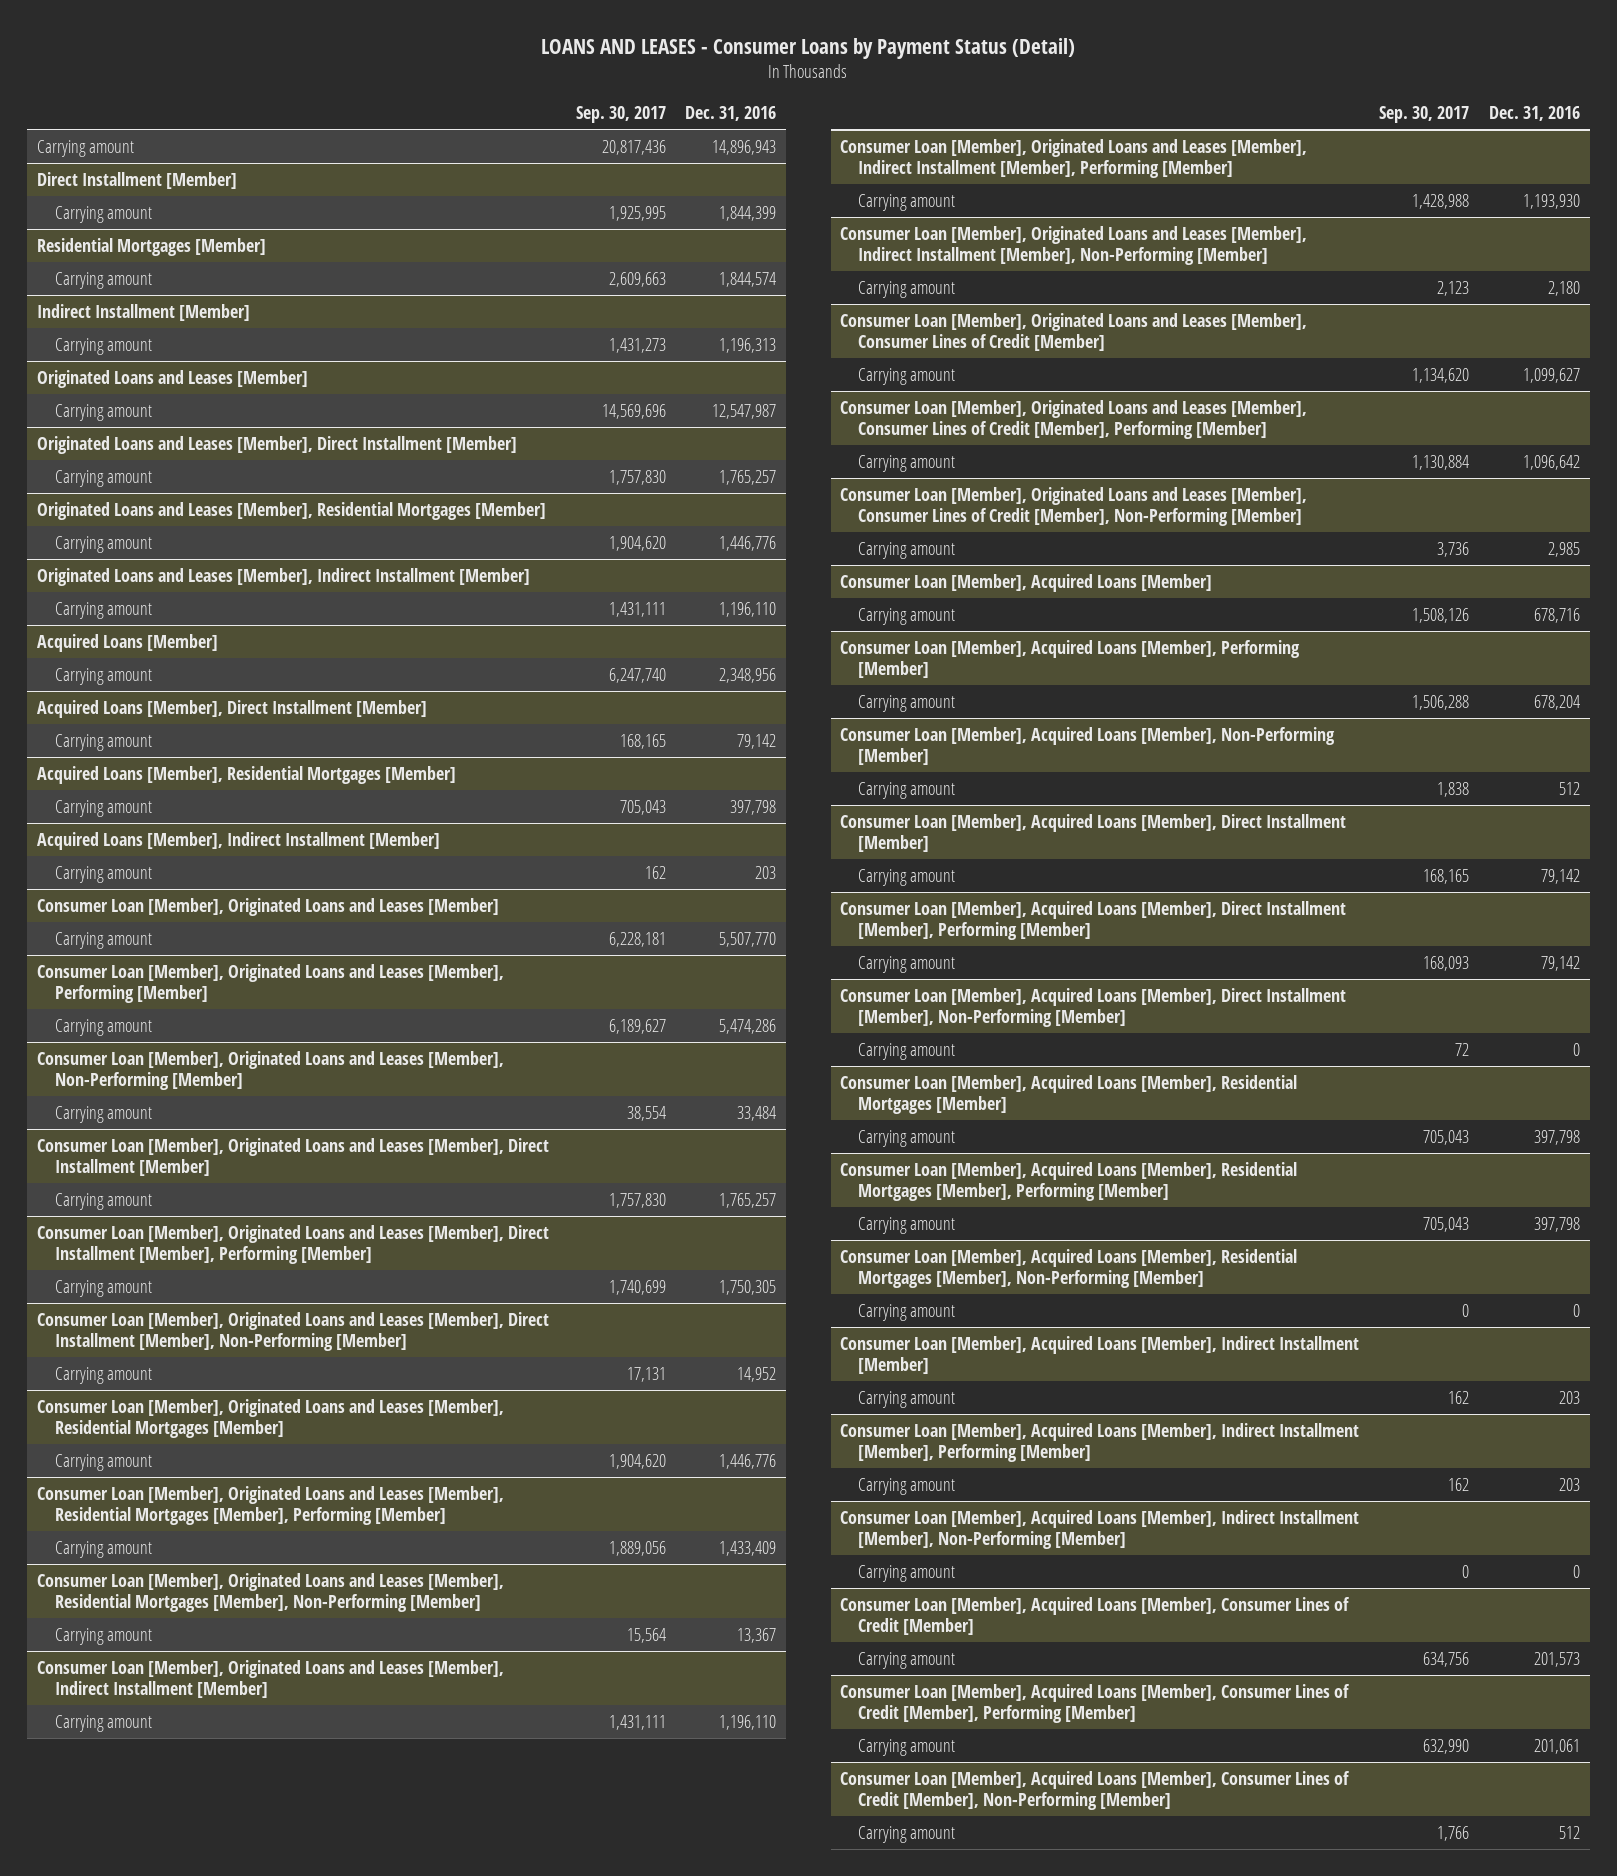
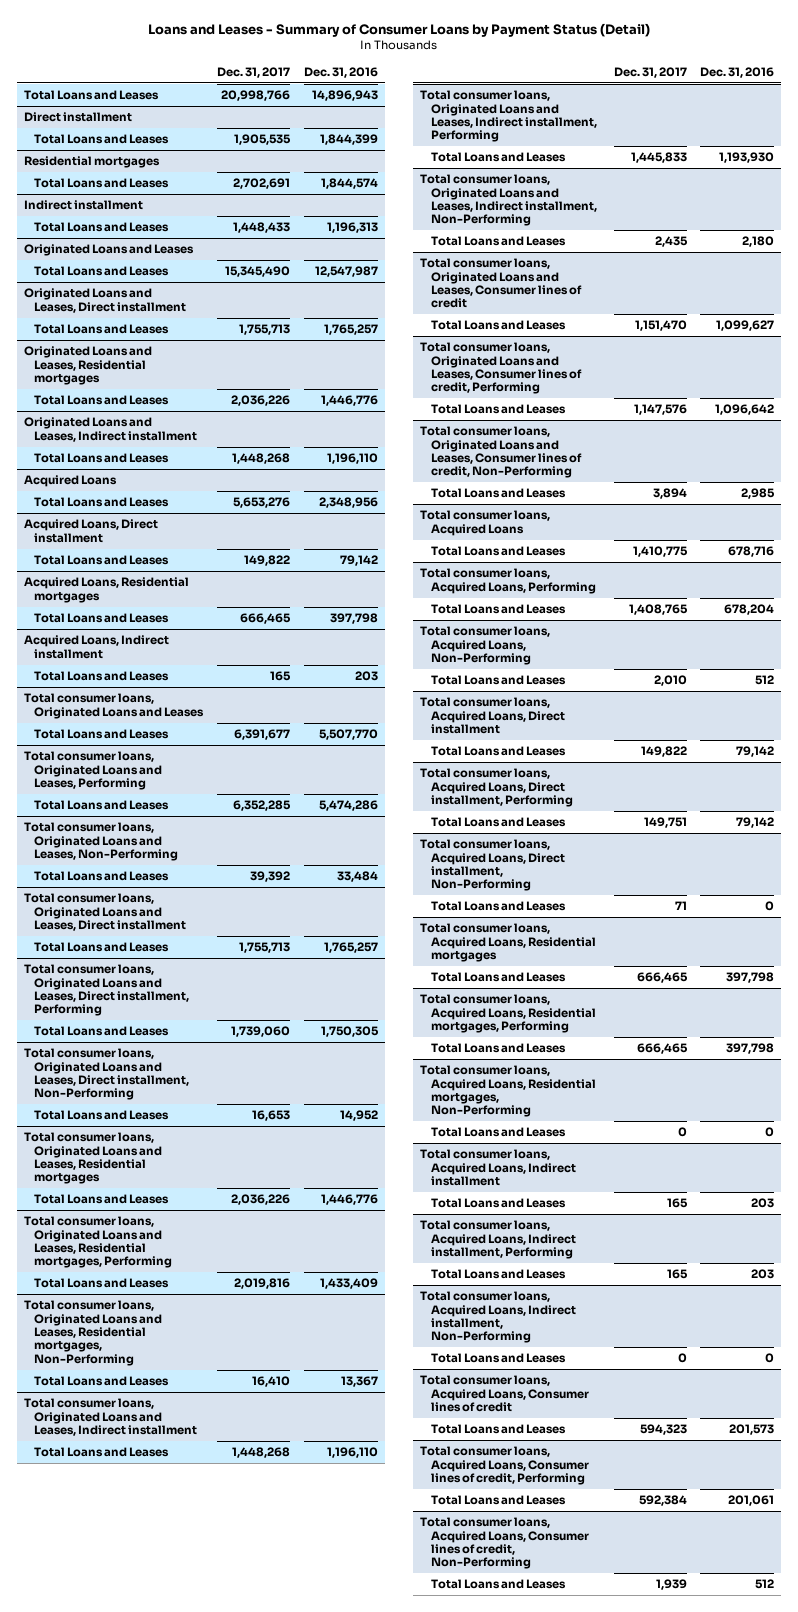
- LOANS AND LEASES - Consumer Loans by Payment Status (Detail)
+ Loans and Leases - Summary of Consumer Loans by Payment Status (Detail)
- | Sep. 30, 2017 | Dec. 31, 2016
+ | Dec. 31, 2017 | Dec. 31, 2016
- Carrying amount | 20,817,436 | 14,896,943
- Direct Installment [Member]
- Carrying amount | 1,925,995 | 1,844,399
- Residential Mortgages [Member]
- Carrying amount | 2,609,663 | 1,844,574
- Indirect Installment [Member]
- Carrying amount | 1,431,273 | 1,196,313
- Originated Loans and Leases [Member]
- Carrying amount | 14,569,696 | 12,547,987
- Originated Loans and Leases [Member], Direct Installment [Member]
- Carrying amount | 1,757,830 | 1,765,257
- Originated Loans and Leases [Member], Residential Mortgages [Member]
- Carrying amount | 1,904,620 | 1,446,776
- Originated Loans and Leases [Member], Indirect Installment [Member]
- Carrying amount | 1,431,111 | 1,196,110
- Acquired Loans [Member]
- Carrying amount | 6,247,740 | 2,348,956
- Acquired Loans [Member], Direct Installment [Member]
- Carrying amount | 168,165 | 79,142
- Acquired Loans [Member], Residential Mortgages [Member]
- Carrying amount | 705,043 | 397,798
- Acquired Loans [Member], Indirect Installment [Member]
- Carrying amount | 162 | 203
- Consumer Loan [Member], Originated Loans and Leases [Member]
- Carrying amount | 6,228,181 | 5,507,770
- Consumer Loan [Member], Originated Loans and Leases [Member], Performing [Member]
- Carrying amount | 6,189,627 | 5,474,286
- Consumer Loan [Member], Originated Loans and Leases [Member], Non-Performing [Member]
- Carrying amount | 38,554 | 33,484
- Consumer Loan [Member], Originated Loans and Leases [Member], Direct Installment [Member]
- Carrying amount | 1,757,830 | 1,765,257
- Consumer Loan [Member], Originated Loans and Leases [Member], Direct Installment [Member], Performing [Member]
- Carrying amount | 1,740,699 | 1,750,305
- Consumer Loan [Member], Originated Loans and Leases [Member], Direct Installment [Member], Non-Performing [Member]
- Carrying amount | 17,131 | 14,952
- Consumer Loan [Member], Originated Loans and Leases [Member], Residential Mortgages [Member]
- Carrying amount | 1,904,620 | 1,446,776
- Consumer Loan [Member], Originated Loans and Leases [Member], Residential Mortgages [Member], Performing [Member]
- Carrying amount | 1,889,056 | 1,433,409
- Consumer Loan [Member], Originated Loans and Leases [Member], Residential Mortgages [Member], Non-Performing [Member]
- Carrying amount | 15,564 | 13,367
- Consumer Loan [Member], Originated Loans and Leases [Member], Indirect Installment [Member]
- Carrying amount | 1,431,111 | 1,196,110
- Consumer Loan [Member], Originated Loans and Leases [Member], Indirect Installment [Member], Performing [Member]
- Carrying amount | 1,428,988 | 1,193,930
- Consumer Loan [Member], Originated Loans and Leases [Member], Indirect Installment [Member], Non-Performing [Member]
- Carrying amount | 2,123 | 2,180
- Consumer Loan [Member], Originated Loans and Leases [Member], Consumer Lines of Credit [Member]
- Carrying amount | 1,134,620 | 1,099,627
- Consumer Loan [Member], Originated Loans and Leases [Member], Consumer Lines of Credit [Member], Performing [Member]
- Carrying amount | 1,130,884 | 1,096,642
- Consumer Loan [Member], Originated Loans and Leases [Member], Consumer Lines of Credit [Member], Non-Performing [Member]
- Carrying amount | 3,736 | 2,985
- Consumer Loan [Member], Acquired Loans [Member]
- Carrying amount | 1,508,126 | 678,716
- Consumer Loan [Member], Acquired Loans [Member], Performing [Member]
- Carrying amount | 1,506,288 | 678,204
- Consumer Loan [Member], Acquired Loans [Member], Non-Performing [Member]
- Carrying amount | 1,838 | 512
- Consumer Loan [Member], Acquired Loans [Member], Direct Installment [Member]
- Carrying amount | 168,165 | 79,142
- Consumer Loan [Member], Acquired Loans [Member], Direct Installment [Member], Performing [Member]
- Carrying amount | 168,093 | 79,142
- Consumer Loan [Member], Acquired Loans [Member], Direct Installment [Member], Non-Performing [Member]
- Carrying amount | 72 | 0
- Consumer Loan [Member], Acquired Loans [Member], Residential Mortgages [Member]
- Carrying amount | 705,043 | 397,798
- Consumer Loan [Member], Acquired Loans [Member], Residential Mortgages [Member], Performing [Member]
- Carrying amount | 705,043 | 397,798
- Consumer Loan [Member], Acquired Loans [Member], Residential Mortgages [Member], Non-Performing [Member]
- Carrying amount | 0 | 0
- Consumer Loan [Member], Acquired Loans [Member], Indirect Installment [Member]
- Carrying amount | 162 | 203
- Consumer Loan [Member], Acquired Loans [Member], Indirect Installment [Member], Performing [Member]
- Carrying amount | 162 | 203
- Consumer Loan [Member], Acquired Loans [Member], Indirect Installment [Member], Non-Performing [Member]
- Carrying amount | 0 | 0
- Consumer Loan [Member], Acquired Loans [Member], Consumer Lines of Credit [Member]
- Carrying amount | 634,756 | 201,573
- Consumer Loan [Member], Acquired Loans [Member], Consumer Lines of Credit [Member], Performing [Member]
- Carrying amount | 632,990 | 201,061
- Consumer Loan [Member], Acquired Loans [Member], Consumer Lines of Credit [Member], Non-Performing [Member]
- Carrying amount | 1,766 | 512
+ Total Loans and Leases | 20,998,766 | 14,896,943
+ Direct installment
+ Total Loans and Leases | 1,905,535 | 1,844,399
+ Residential mortgages
+ Total Loans and Leases | 2,702,691 | 1,844,574
+ Indirect installment
+ Total Loans and Leases | 1,448,433 | 1,196,313
+ Originated Loans and Leases
+ Total Loans and Leases | 15,345,490 | 12,547,987
+ Originated Loans and Leases, Direct installment
+ Total Loans and Leases | 1,755,713 | 1,765,257
+ Originated Loans and Leases, Residential mortgages
+ Total Loans and Leases | 2,036,226 | 1,446,776
+ Originated Loans and Leases, Indirect installment
+ Total Loans and Leases | 1,448,268 | 1,196,110
+ Acquired Loans
+ Total Loans and Leases | 5,653,276 | 2,348,956
+ Acquired Loans, Direct installment
+ Total Loans and Leases | 149,822 | 79,142
+ Acquired Loans, Residential mortgages
+ Total Loans and Leases | 666,465 | 397,798
+ Acquired Loans, Indirect installment
+ Total Loans and Leases | 165 | 203
+ Total consumer loans, Originated Loans and Leases
+ Total Loans and Leases | 6,391,677 | 5,507,770
+ Total consumer loans, Originated Loans and Leases, Performing
+ Total Loans and Leases | 6,352,285 | 5,474,286
+ Total consumer loans, Originated Loans and Leases, Non-Performing
+ Total Loans and Leases | 39,392 | 33,484
+ Total consumer loans, Originated Loans and Leases, Direct installment
+ Total Loans and Leases | 1,755,713 | 1,765,257
+ Total consumer loans, Originated Loans and Leases, Direct installment, Performing
+ Total Loans and Leases | 1,739,060 | 1,750,305
+ Total consumer loans, Originated Loans and Leases, Direct installment, Non-Performing
+ Total Loans and Leases | 16,653 | 14,952
+ Total consumer loans, Originated Loans and Leases, Residential mortgages
+ Total Loans and Leases | 2,036,226 | 1,446,776
+ Total consumer loans, Originated Loans and Leases, Residential mortgages, Performing
+ Total Loans and Leases | 2,019,816 | 1,433,409
+ Total consumer loans, Originated Loans and Leases, Residential mortgages, Non-Performing
+ Total Loans and Leases | 16,410 | 13,367
+ Total consumer loans, Originated Loans and Leases, Indirect installment
+ Total Loans and Leases | 1,448,268 | 1,196,110
+ Total consumer loans, Originated Loans and Leases, Indirect installment, Performing
+ Total Loans and Leases | 1,445,833 | 1,193,930
+ Total consumer loans, Originated Loans and Leases, Indirect installment, Non-Performing
+ Total Loans and Leases | 2,435 | 2,180
+ Total consumer loans, Originated Loans and Leases, Consumer lines of credit
+ Total Loans and Leases | 1,151,470 | 1,099,627
+ Total consumer loans, Originated Loans and Leases, Consumer lines of credit, Performing
+ Total Loans and Leases | 1,147,576 | 1,096,642
+ Total consumer loans, Originated Loans and Leases, Consumer lines of credit, Non-Performing
+ Total Loans and Leases | 3,894 | 2,985
+ Total consumer loans, Acquired Loans
+ Total Loans and Leases | 1,410,775 | 678,716
+ Total consumer loans, Acquired Loans, Performing
+ Total Loans and Leases | 1,408,765 | 678,204
+ Total consumer loans, Acquired Loans, Non-Performing
+ Total Loans and Leases | 2,010 | 512
+ Total consumer loans, Acquired Loans, Direct installment
+ Total Loans and Leases | 149,822 | 79,142
+ Total consumer loans, Acquired Loans, Direct installment, Performing
+ Total Loans and Leases | 149,751 | 79,142
+ Total consumer loans, Acquired Loans, Direct installment, Non-Performing
+ Total Loans and Leases | 71 | 0
+ Total consumer loans, Acquired Loans, Residential mortgages
+ Total Loans and Leases | 666,465 | 397,798
+ Total consumer loans, Acquired Loans, Residential mortgages, Performing
+ Total Loans and Leases | 666,465 | 397,798
+ Total consumer loans, Acquired Loans, Residential mortgages, Non-Performing
+ Total Loans and Leases | 0 | 0
+ Total consumer loans, Acquired Loans, Indirect installment
+ Total Loans and Leases | 165 | 203
+ Total consumer loans, Acquired Loans, Indirect installment, Performing
+ Total Loans and Leases | 165 | 203
+ Total consumer loans, Acquired Loans, Indirect installment, Non-Performing
+ Total Loans and Leases | 0 | 0
+ Total consumer loans, Acquired Loans, Consumer lines of credit
+ Total Loans and Leases | 594,323 | 201,573
+ Total consumer loans, Acquired Loans, Consumer lines of credit, Performing
+ Total Loans and Leases | 592,384 | 201,061
+ Total consumer loans, Acquired Loans, Consumer lines of credit, Non-Performing
+ Total Loans and Leases | 1,939 | 512

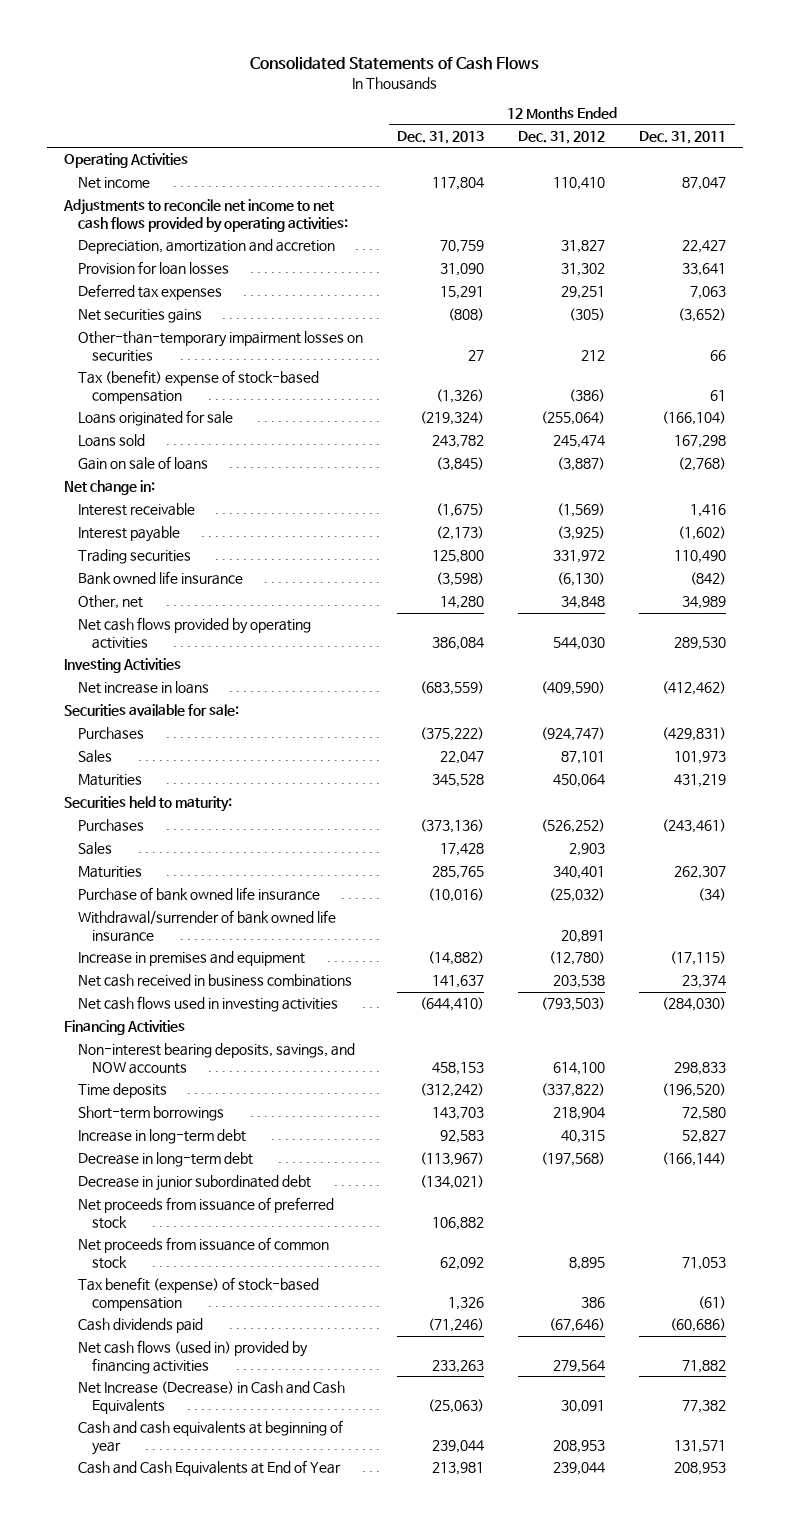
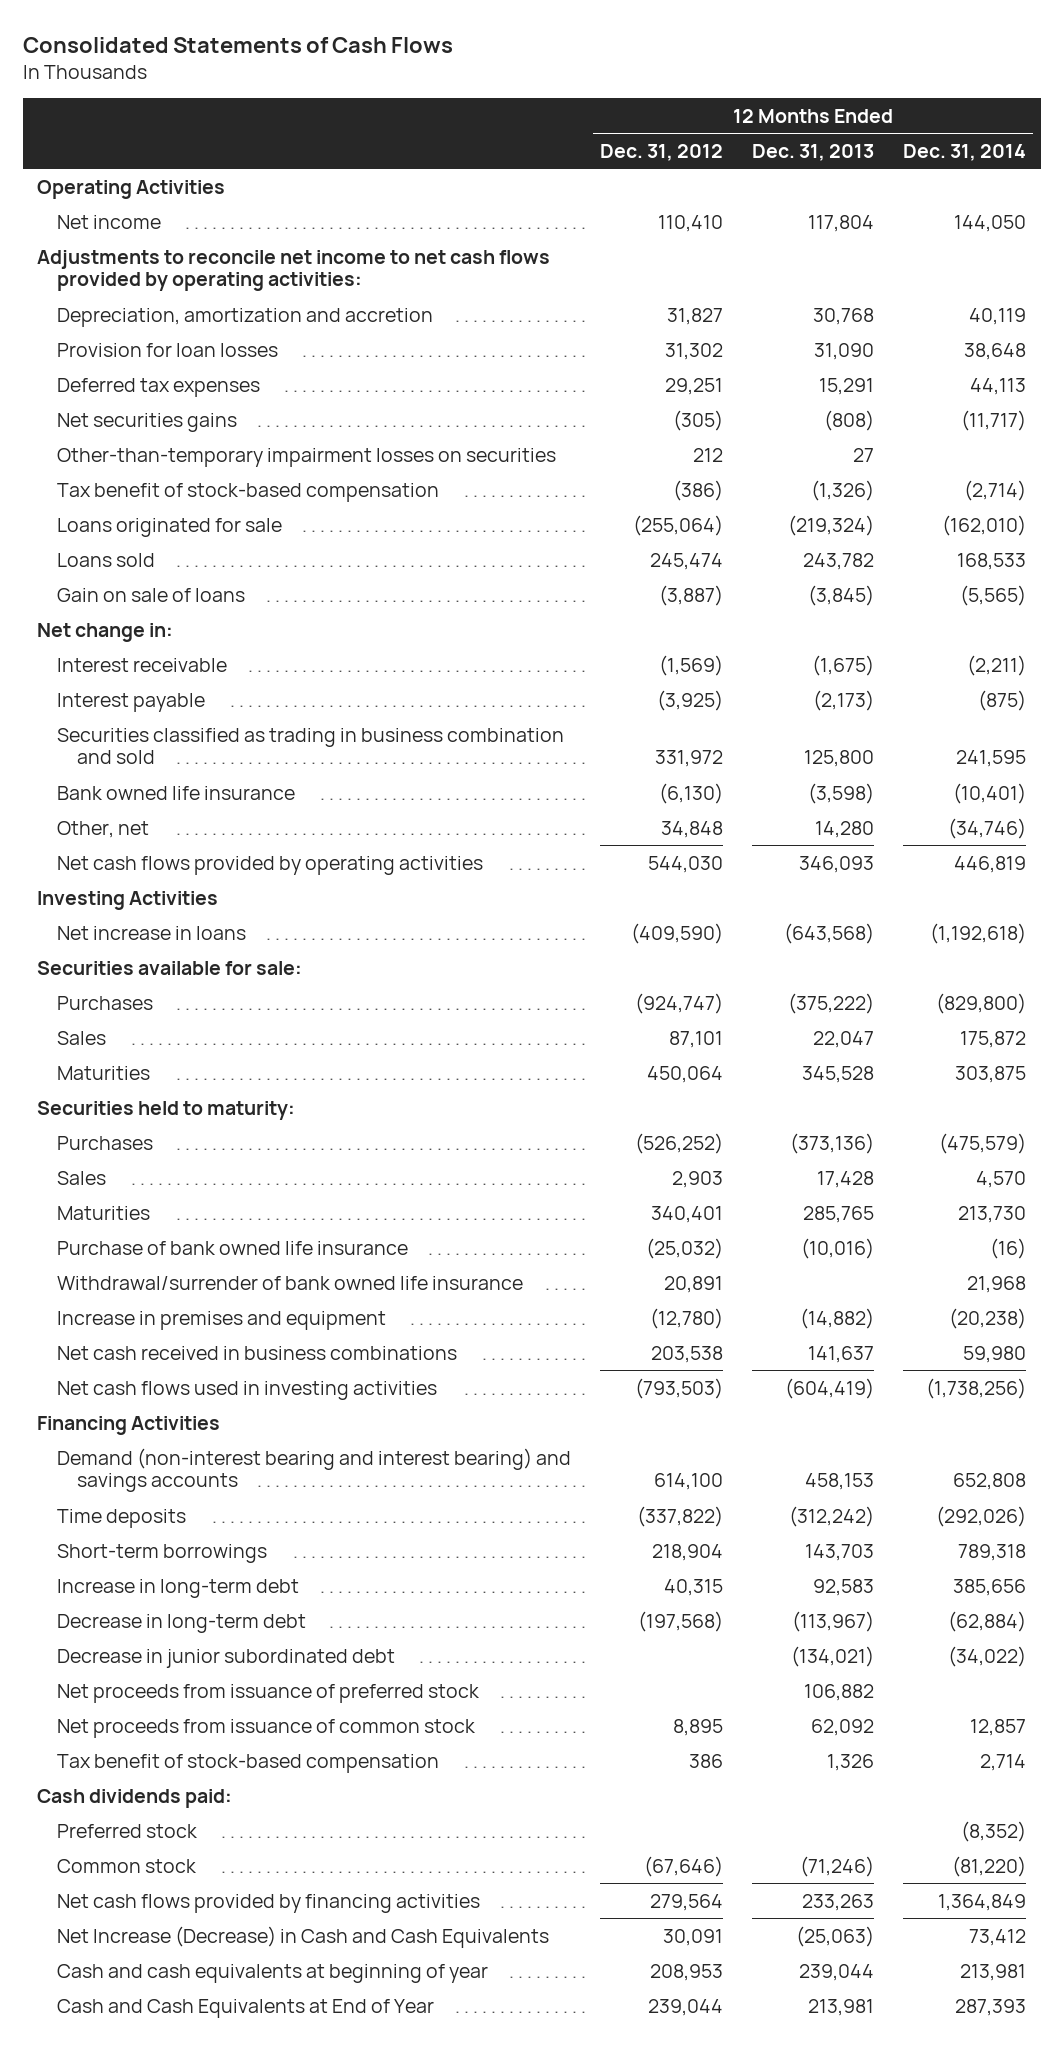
- | 12 Months Ended Dec. 31, 2013 | 12 Months Ended Dec. 31, 2012 | 12 Months Ended Dec. 31, 2011
+ | 12 Months Ended Dec. 31, 2012 | 12 Months Ended Dec. 31, 2013 | 12 Months Ended Dec. 31, 2014
- Depreciation, amortization and accretion | 70,759 | 31,827 | 22,427
+ Depreciation, amortization and accretion | 31,827 | 30,768 | 40,119
- Tax (benefit) expense of stock-based compensation | (1,326) | (386) | 61
+ Tax benefit of stock-based compensation | (386) | (1,326) | (2,714)
- Trading securities | 125,800 | 331,972 | 110,490
+ Securities classified as trading in business combination and sold | 331,972 | 125,800 | 241,595
- Net cash flows provided by operating activities | 386,084 | 544,030 | 289,530
+ Net cash flows provided by operating activities | 544,030 | 346,093 | 446,819
- Net increase in loans | (683,559) | (409,590) | (412,462)
+ Net increase in loans | (409,590) | (643,568) | (1,192,618)
- Net cash flows used in investing activities | (644,410) | (793,503) | (284,030)
+ Net cash flows used in investing activities | (793,503) | (604,419) | (1,738,256)
- Non-interest bearing deposits, savings, and NOW accounts | 458,153 | 614,100 | 298,833
+ Demand (non-interest bearing and interest bearing) and savings accounts | 614,100 | 458,153 | 652,808
- Tax benefit (expense) of stock-based compensation | 1,326 | 386 | (61)
- Cash dividends paid | (71,246) | (67,646) | (60,686)
- Net cash flows (used in) provided by financing activities | 233,263 | 279,564 | 71,882
+ Tax benefit of stock-based compensation | 386 | 1,326 | 2,714
+ Cash dividends paid:
+ Preferred stock | | | (8,352)
+ Common stock | (67,646) | (71,246) | (81,220)
+ Net cash flows provided by financing activities | 279,564 | 233,263 | 1,364,849

